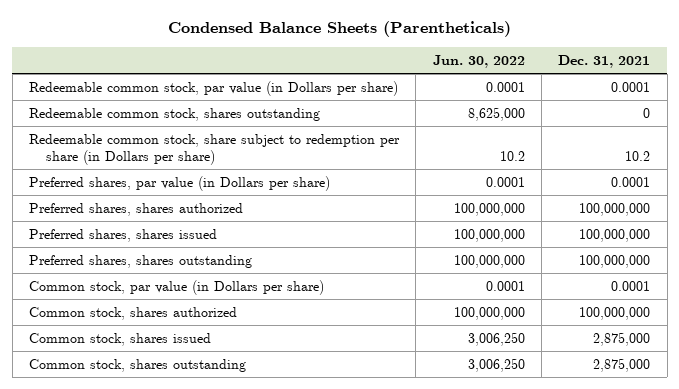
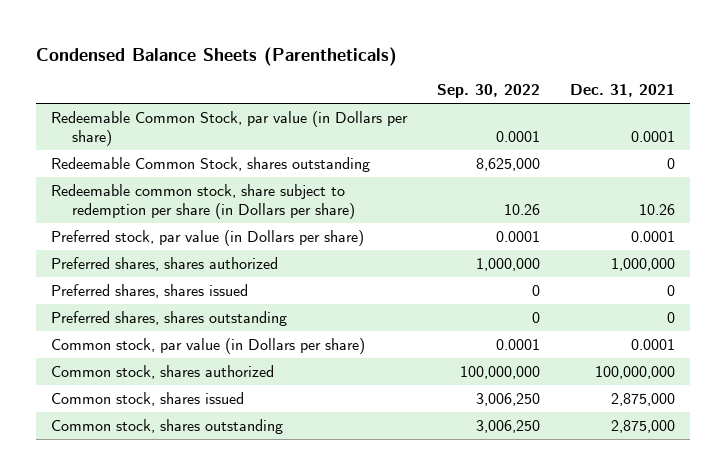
- | Jun. 30, 2022 | Dec. 31, 2021
+ | Sep. 30, 2022 | Dec. 31, 2021
- Redeemable common stock, par value (in Dollars per share) | 0.0001 | 0.0001
- Redeemable common stock, shares outstanding | 8,625,000 | 0
- Redeemable common stock, share subject to redemption per share (in Dollars per share) | 10.2 | 10.2
- Preferred shares, par value (in Dollars per share) | 0.0001 | 0.0001
- Preferred shares, shares authorized | 100,000,000 | 100,000,000
- Preferred shares, shares issued | 100,000,000 | 100,000,000
- Preferred shares, shares outstanding | 100,000,000 | 100,000,000
+ Redeemable Common Stock, par value (in Dollars per share) | 0.0001 | 0.0001
+ Redeemable Common Stock, shares outstanding | 8,625,000 | 0
+ Redeemable common stock, share subject to redemption per share (in Dollars per share) | 10.26 | 10.26
+ Preferred stock, par value (in Dollars per share) | 0.0001 | 0.0001
+ Preferred shares, shares authorized | 1,000,000 | 1,000,000
+ Preferred shares, shares issued | 0 | 0
+ Preferred shares, shares outstanding | 0 | 0

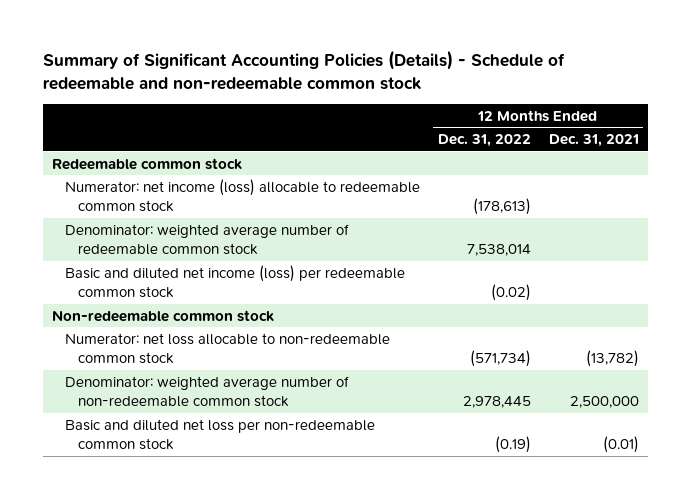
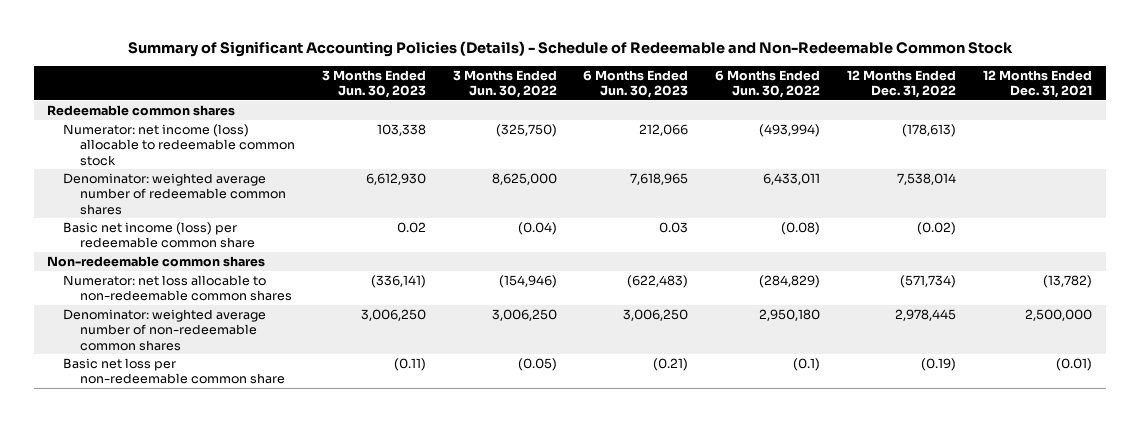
- Summary of Significant Accounting Policies (Details) - Schedule of redeemable and non-redeemable common stock
+ Summary of Significant Accounting Policies (Details) - Schedule of Redeemable and Non-Redeemable Common Stock
- | 12 Months Ended Dec. 31, 2022 | 12 Months Ended Dec. 31, 2021
+ | 3 Months Ended Jun. 30, 2023 | 3 Months Ended Jun. 30, 2022 | 6 Months Ended Jun. 30, 2023 | 6 Months Ended Jun. 30, 2022 | 12 Months Ended Dec. 31, 2022 | 12 Months Ended Dec. 31, 2021
- Redeemable common stock
+ Redeemable common shares
- Denominator: weighted average number of redeemable common stock | 7,538,014 |
- Basic and diluted net income (loss) per redeemable common stock | (0.02) |
- Non-redeemable common stock
- Numerator: net loss allocable to non-redeemable common stock | (571,734) | (13,782)
- Denominator: weighted average number of non-redeemable common stock | 2,978,445 | 2,500,000
- Basic and diluted net loss per non-redeemable common stock | (0.19) | (0.01)
+ Denominator: weighted average number of redeemable common shares | 6,612,930 | 8,625,000 | 7,618,965 | 6,433,011 | 7,538,014 |
+ Basic net income (loss) per redeemable common share | 0.02 | (0.04) | 0.03 | (0.08) | (0.02) |
+ Non-redeemable common shares
+ Numerator: net loss allocable to non-redeemable common shares | (336,141) | (154,946) | (622,483) | (284,829) | (571,734) | (13,782)
+ Denominator: weighted average number of non-redeemable common shares | 3,006,250 | 3,006,250 | 3,006,250 | 2,950,180 | 2,978,445 | 2,500,000
+ Basic net loss per non-redeemable common share | (0.11) | (0.05) | (0.21) | (0.1) | (0.19) | (0.01)

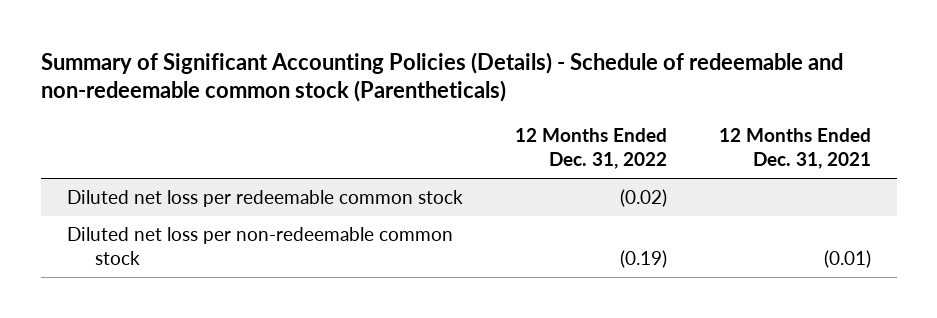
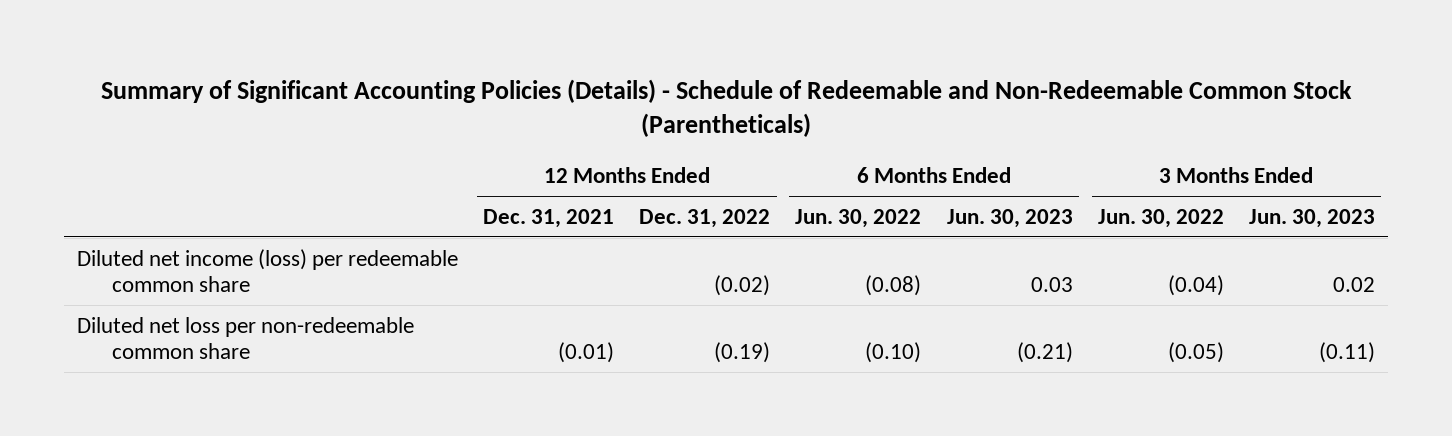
- Summary of Significant Accounting Policies (Details) - Schedule of redeemable and non-redeemable common stock (Parentheticals)
+ Summary of Significant Accounting Policies (Details) - Schedule of Redeemable and Non-Redeemable Common Stock (Parentheticals)
- | 12 Months Ended Dec. 31, 2022 | 12 Months Ended Dec. 31, 2021
+ | 12 Months Ended Dec. 31, 2021 | 12 Months Ended Dec. 31, 2022 | 6 Months Ended Jun. 30, 2022 | 6 Months Ended Jun. 30, 2023 | 3 Months Ended Jun. 30, 2022 | 3 Months Ended Jun. 30, 2023
- Diluted net loss per redeemable common stock | (0.02) |
- Diluted net loss per non-redeemable common stock | (0.19) | (0.01)
+ Diluted net income (loss) per redeemable common share | | (0.02) | (0.08) | 0.03 | (0.04) | 0.02
+ Diluted net loss per non-redeemable common share | (0.01) | (0.19) | (0.10) | (0.21) | (0.05) | (0.11)

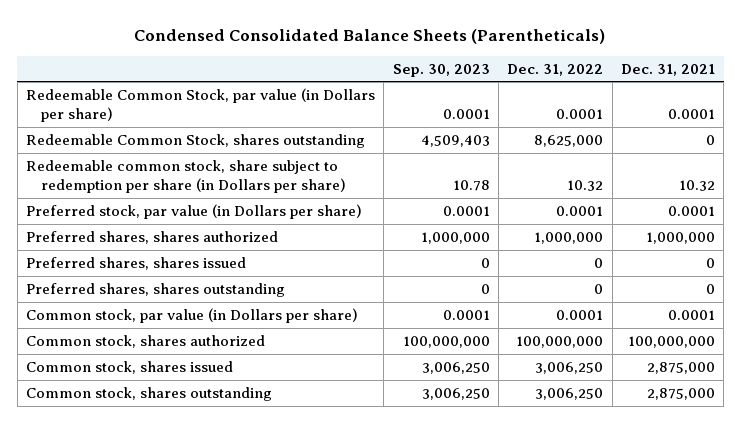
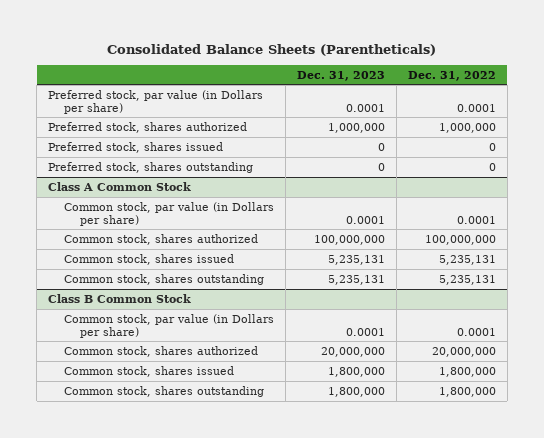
- Condensed Consolidated Balance Sheets (Parentheticals)
+ Consolidated Balance Sheets (Parentheticals)
- | Sep. 30, 2023 | Dec. 31, 2022 | Dec. 31, 2021
+ | Dec. 31, 2023 | Dec. 31, 2022
- Redeemable Common Stock, par value (in Dollars per share) | 0.0001 | 0.0001 | 0.0001
- Redeemable Common Stock, shares outstanding | 4,509,403 | 8,625,000 | 0
- Redeemable common stock, share subject to redemption per share (in Dollars per share) | 10.78 | 10.32 | 10.32
- Preferred shares, shares authorized | 1,000,000 | 1,000,000 | 1,000,000
- Preferred shares, shares issued | 0 | 0 | 0
- Preferred shares, shares outstanding | 0 | 0 | 0
+ Preferred stock, shares authorized | 1,000,000 | 1,000,000
+ Preferred stock, shares issued | 0 | 0
+ Preferred stock, shares outstanding | 0 | 0
+ Class A Common Stock
- Common stock, shares issued | 3,006,250 | 3,006,250 | 2,875,000
- Common stock, shares outstanding | 3,006,250 | 3,006,250 | 2,875,000
+ Common stock, shares issued | 5,235,131 | 5,235,131
+ Common stock, shares outstanding | 5,235,131 | 5,235,131
+ Class B Common Stock
+ Common stock, par value (in Dollars per share) | 0.0001 | 0.0001
+ Common stock, shares authorized | 20,000,000 | 20,000,000
+ Common stock, shares issued | 1,800,000 | 1,800,000
+ Common stock, shares outstanding | 1,800,000 | 1,800,000

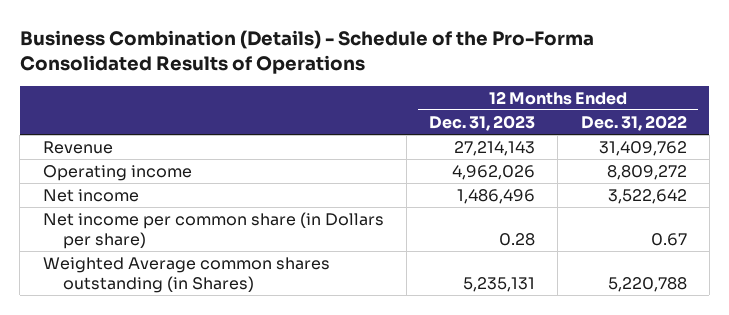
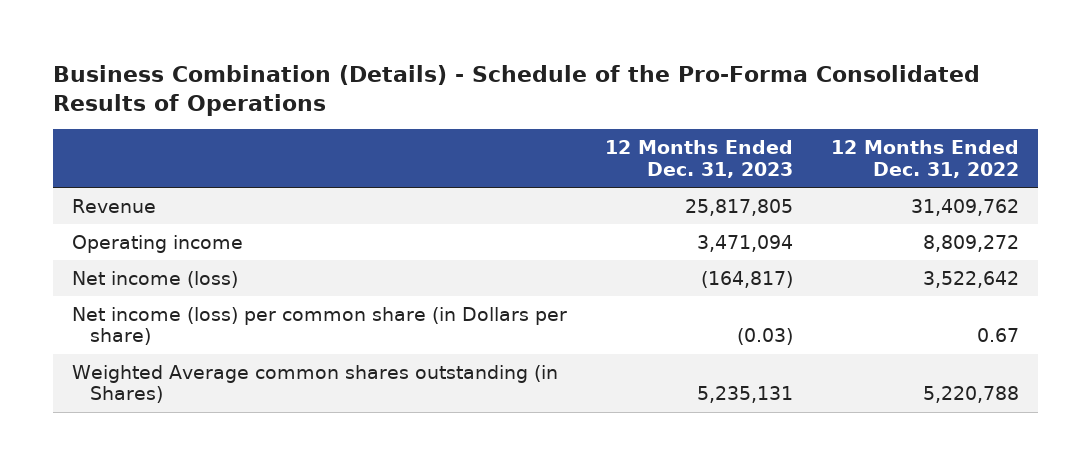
- Revenue | 27,214,143 | 31,409,762
- Operating income | 4,962,026 | 8,809,272
- Net income | 1,486,496 | 3,522,642
- Net income per common share (in Dollars per share) | 0.28 | 0.67
+ Revenue | 25,817,805 | 31,409,762
+ Operating income | 3,471,094 | 8,809,272
+ Net income (loss) | (164,817) | 3,522,642
+ Net income (loss) per common share (in Dollars per share) | (0.03) | 0.67

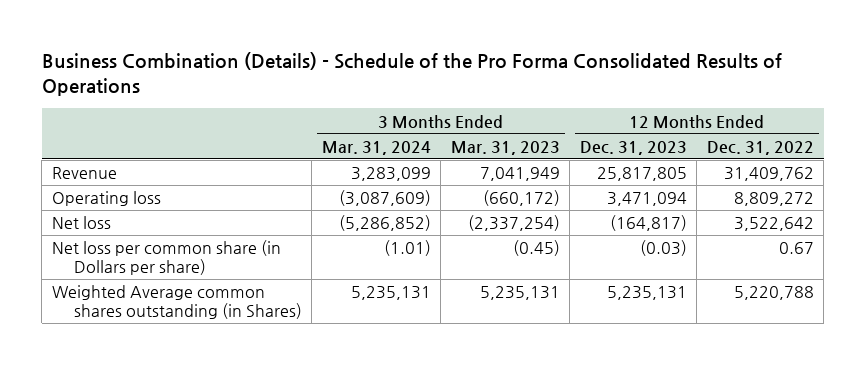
- Business Combination (Details) - Schedule of the Pro-Forma Consolidated Results of Operations
+ Business Combination (Details) - Schedule of the Pro Forma Consolidated Results of Operations
- | 12 Months Ended Dec. 31, 2023 | 12 Months Ended Dec. 31, 2022
+ | 3 Months Ended Mar. 31, 2024 | 3 Months Ended Mar. 31, 2023 | 12 Months Ended Dec. 31, 2023 | 12 Months Ended Dec. 31, 2022
- Operating income | 3,471,094 | 8,809,272
- Net income (loss) | (164,817) | 3,522,642
- Net income (loss) per common share (in Dollars per share) | (0.03) | 0.67
+ Operating loss | (3,087,609) | (660,172) | 3,471,094 | 8,809,272
+ Net loss | (5,286,852) | (2,337,254) | (164,817) | 3,522,642
+ Net loss per common share (in Dollars per share) | (1.01) | (0.45) | (0.03) | 0.67

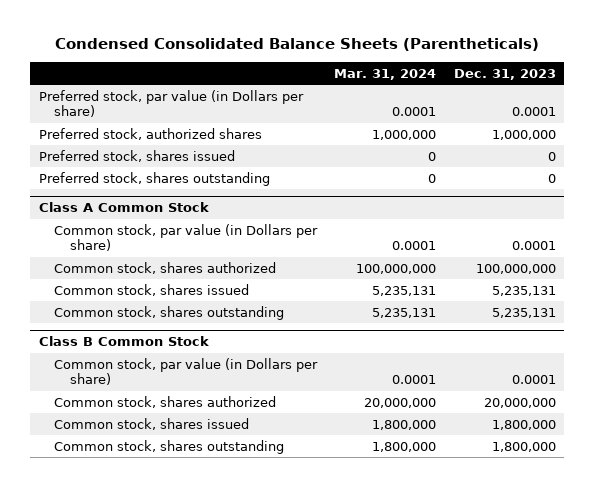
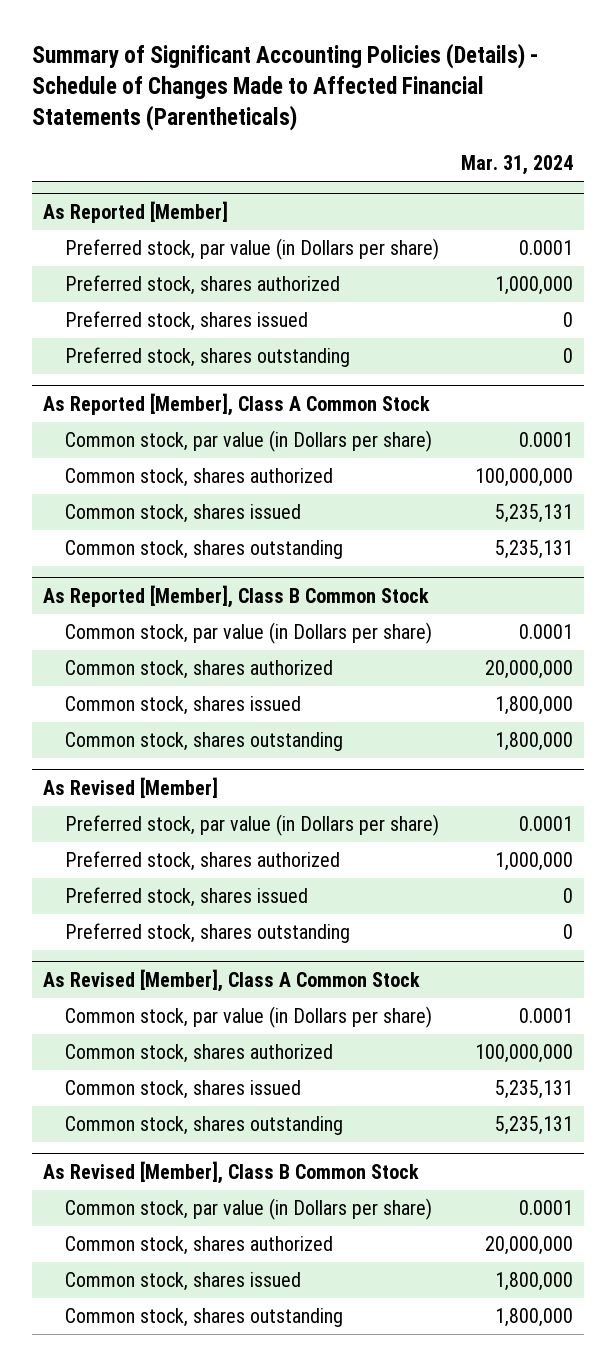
- Condensed Consolidated Balance Sheets (Parentheticals)
+ Summary of Significant Accounting Policies (Details) - Schedule of Changes Made to Affected Financial Statements (Parentheticals)
- | Mar. 31, 2024 | Dec. 31, 2023
+ | Mar. 31, 2024
+ As Reported [Member]
- Preferred stock, authorized shares | 1,000,000 | 1,000,000
+ Preferred stock, shares authorized | 1,000,000
- Class A Common Stock
+ As Reported [Member], Class A Common Stock
- Class B Common Stock
+ As Reported [Member], Class B Common Stock
+ As Revised [Member]
+ Preferred stock, par value (in Dollars per share) | 0.0001
+ Preferred stock, shares authorized | 1,000,000
+ Preferred stock, shares issued | 0
+ Preferred stock, shares outstanding | 0
+ As Revised [Member], Class A Common Stock
+ Common stock, par value (in Dollars per share) | 0.0001
+ Common stock, shares authorized | 100,000,000
+ Common stock, shares issued | 5,235,131
+ Common stock, shares outstanding | 5,235,131
+ As Revised [Member], Class B Common Stock
+ Common stock, par value (in Dollars per share) | 0.0001
+ Common stock, shares authorized | 20,000,000
+ Common stock, shares issued | 1,800,000
+ Common stock, shares outstanding | 1,800,000

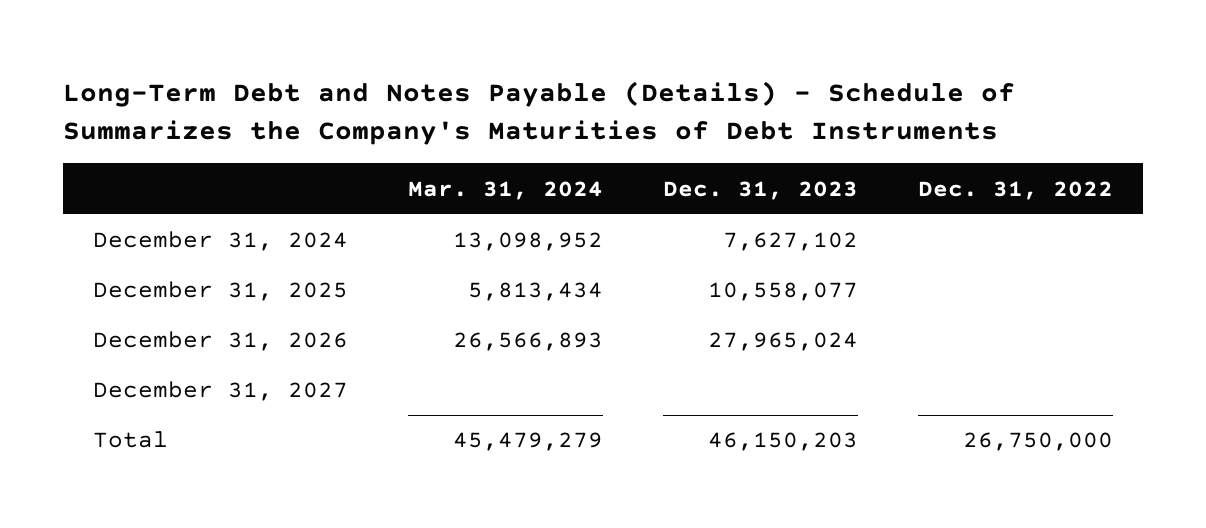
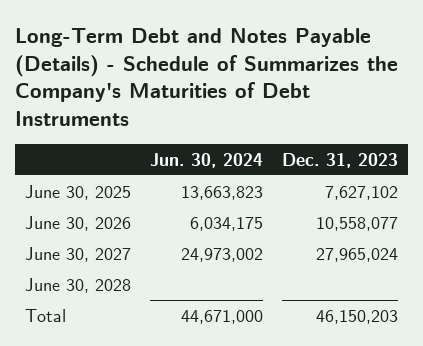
- | Mar. 31, 2024 | Dec. 31, 2023 | Dec. 31, 2022
+ | Jun. 30, 2024 | Dec. 31, 2023
- December 31, 2024 | 13,098,952 | 7,627,102 |
- December 31, 2025 | 5,813,434 | 10,558,077 |
- December 31, 2026 | 26,566,893 | 27,965,024 |
- December 31, 2027
+ June 30, 2025 | 13,663,823 | 7,627,102
+ June 30, 2026 | 6,034,175 | 10,558,077
+ June 30, 2027 | 24,973,002 | 27,965,024
+ June 30, 2028

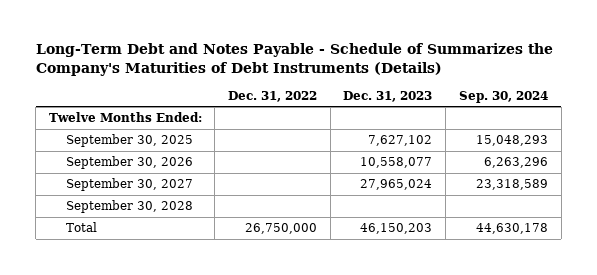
- Long-Term Debt and Notes Payable (Details) - Schedule of Summarizes the Company's Maturities of Debt Instruments
+ Long-Term Debt and Notes Payable - Schedule of Summarizes the Company's Maturities of Debt Instruments (Details)
- | Jun. 30, 2024 | Dec. 31, 2023
+ | Dec. 31, 2022 | Dec. 31, 2023 | Sep. 30, 2024
- June 30, 2025 | 13,663,823 | 7,627,102
- June 30, 2026 | 6,034,175 | 10,558,077
- June 30, 2027 | 24,973,002 | 27,965,024
- June 30, 2028
+ Twelve Months Ended:
+ September 30, 2025 | | 7,627,102 | 15,048,293
+ September 30, 2026 | | 10,558,077 | 6,263,296
+ September 30, 2027 | | 27,965,024 | 23,318,589
+ September 30, 2028

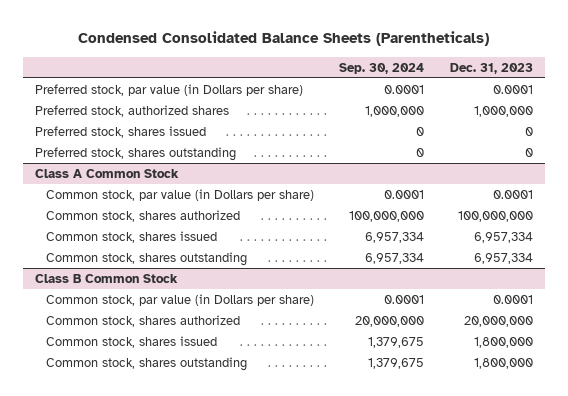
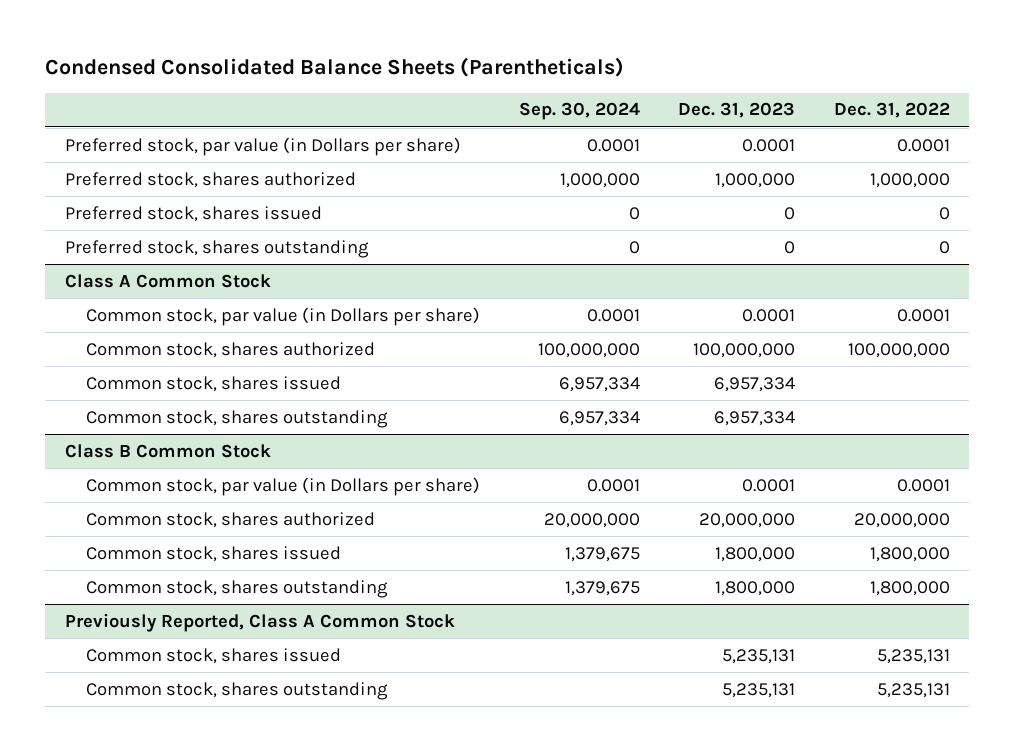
- | Sep. 30, 2024 | Dec. 31, 2023
+ | Sep. 30, 2024 | Dec. 31, 2023 | Dec. 31, 2022
- Preferred stock, authorized shares | 1,000,000 | 1,000,000
+ Preferred stock, shares authorized | 1,000,000 | 1,000,000 | 1,000,000
+ Previously Reported, Class A Common Stock
+ Common stock, shares issued | | 5,235,131 | 5,235,131
+ Common stock, shares outstanding | | 5,235,131 | 5,235,131

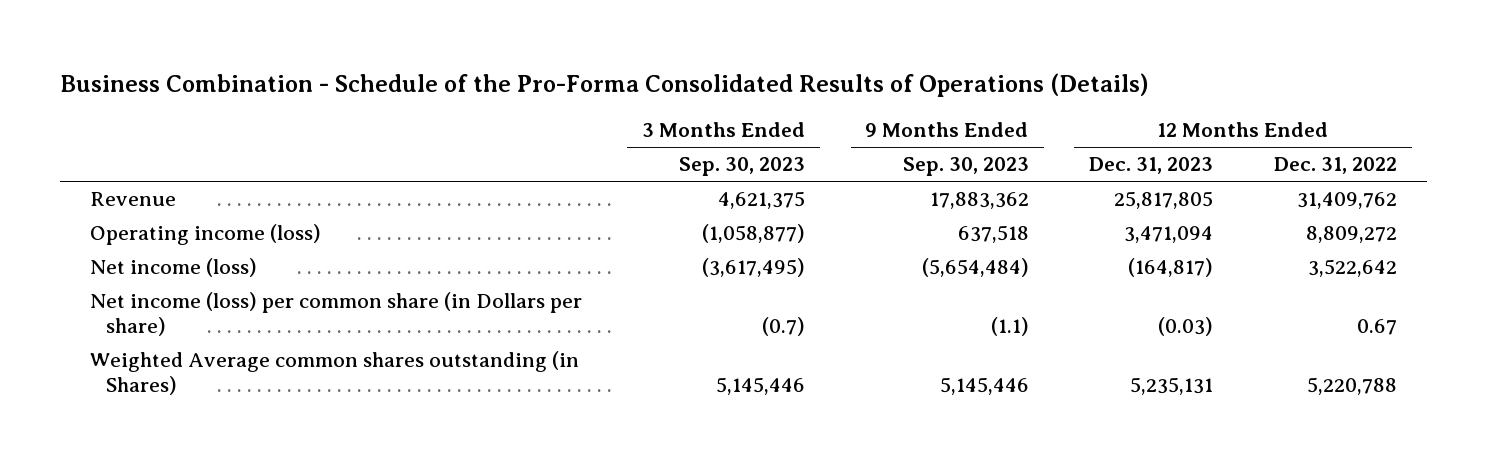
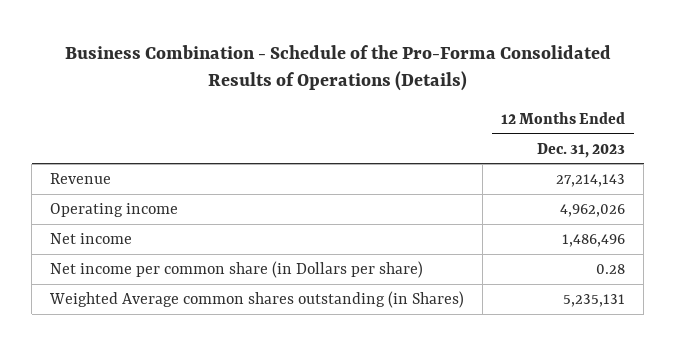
- | 3 Months Ended Sep. 30, 2023 | 9 Months Ended Sep. 30, 2023 | 12 Months Ended Dec. 31, 2023 | 12 Months Ended Dec. 31, 2022
+ | 12 Months Ended Dec. 31, 2023
- Revenue | 4,621,375 | 17,883,362 | 25,817,805 | 31,409,762
- Operating income (loss) | (1,058,877) | 637,518 | 3,471,094 | 8,809,272
- Net income (loss) | (3,617,495) | (5,654,484) | (164,817) | 3,522,642
- Net income (loss) per common share (in Dollars per share) | (0.7) | (1.1) | (0.03) | 0.67
+ Revenue | 27,214,143
+ Operating income | 4,962,026
+ Net income | 1,486,496
+ Net income per common share (in Dollars per share) | 0.28

